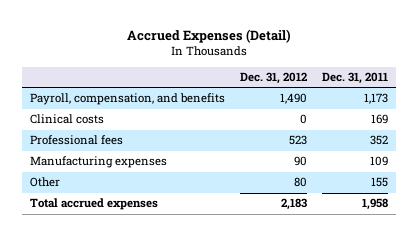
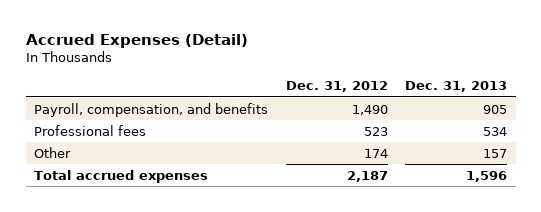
- | Dec. 31, 2012 | Dec. 31, 2011
+ | Dec. 31, 2012 | Dec. 31, 2013
- Clinical costs | 0 | 169
- Manufacturing expenses | 90 | 109
- Other | 80 | 155
- Total accrued expenses | 2,183 | 1,958
+ Other | 174 | 157
+ Total accrued expenses | 2,187 | 1,596

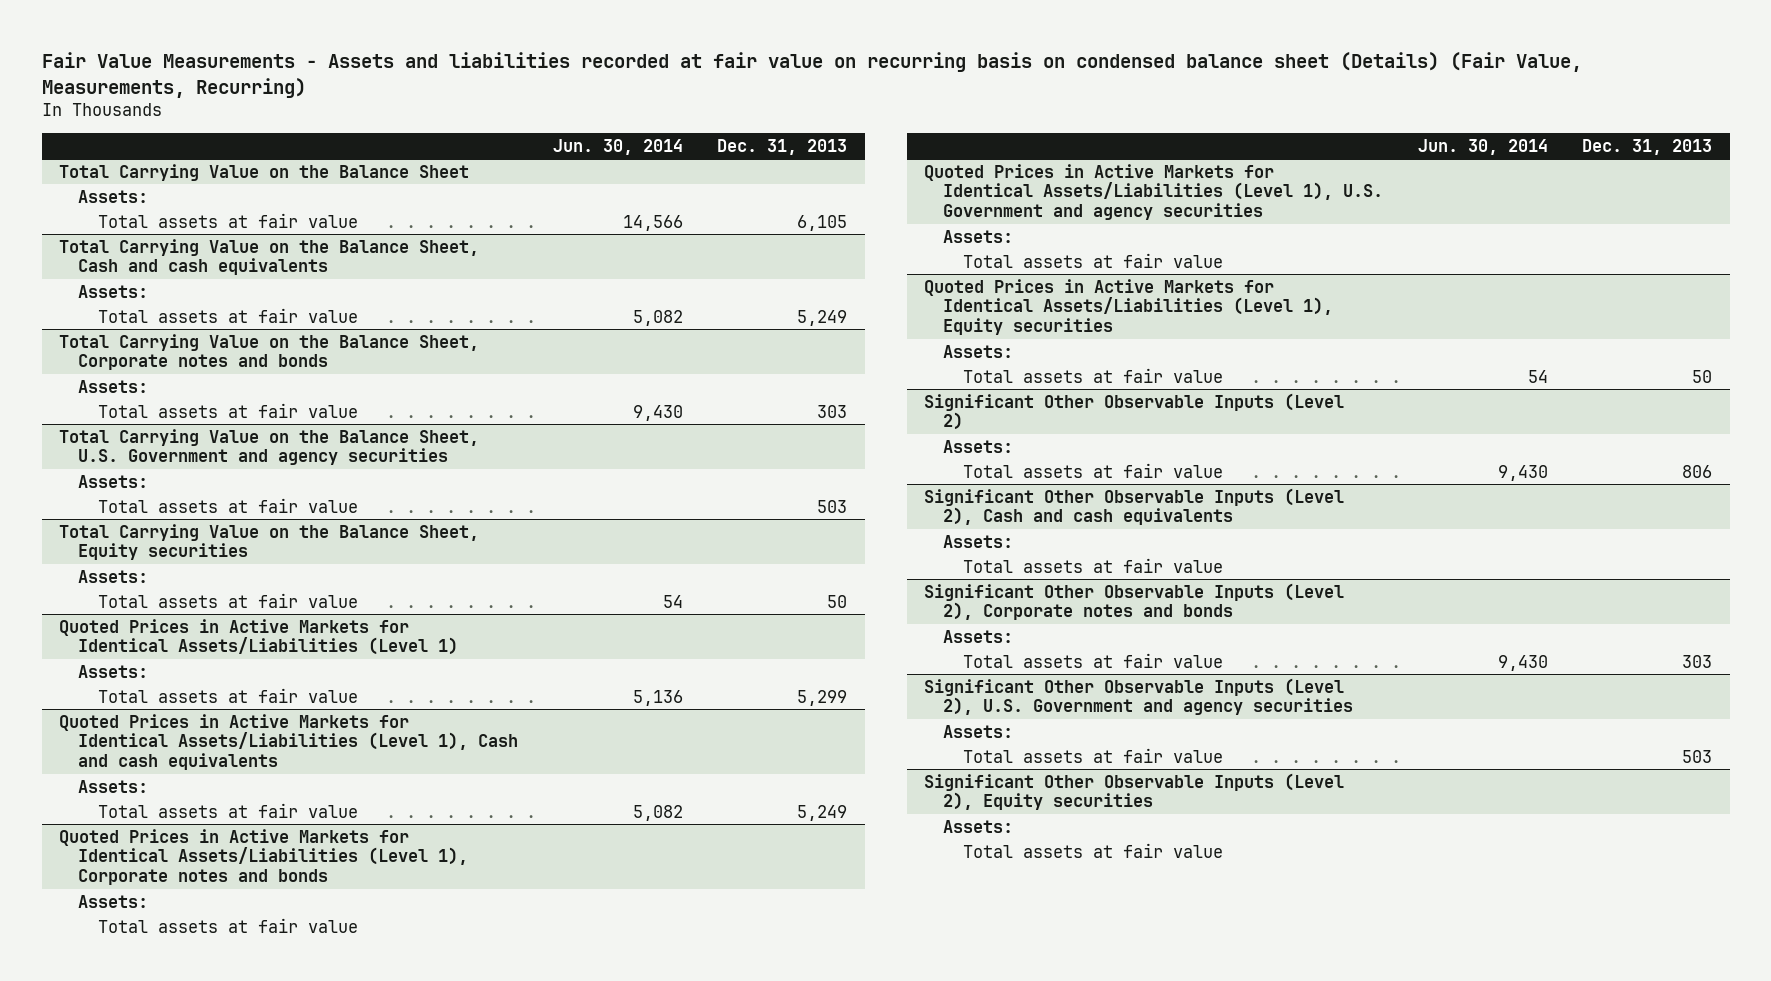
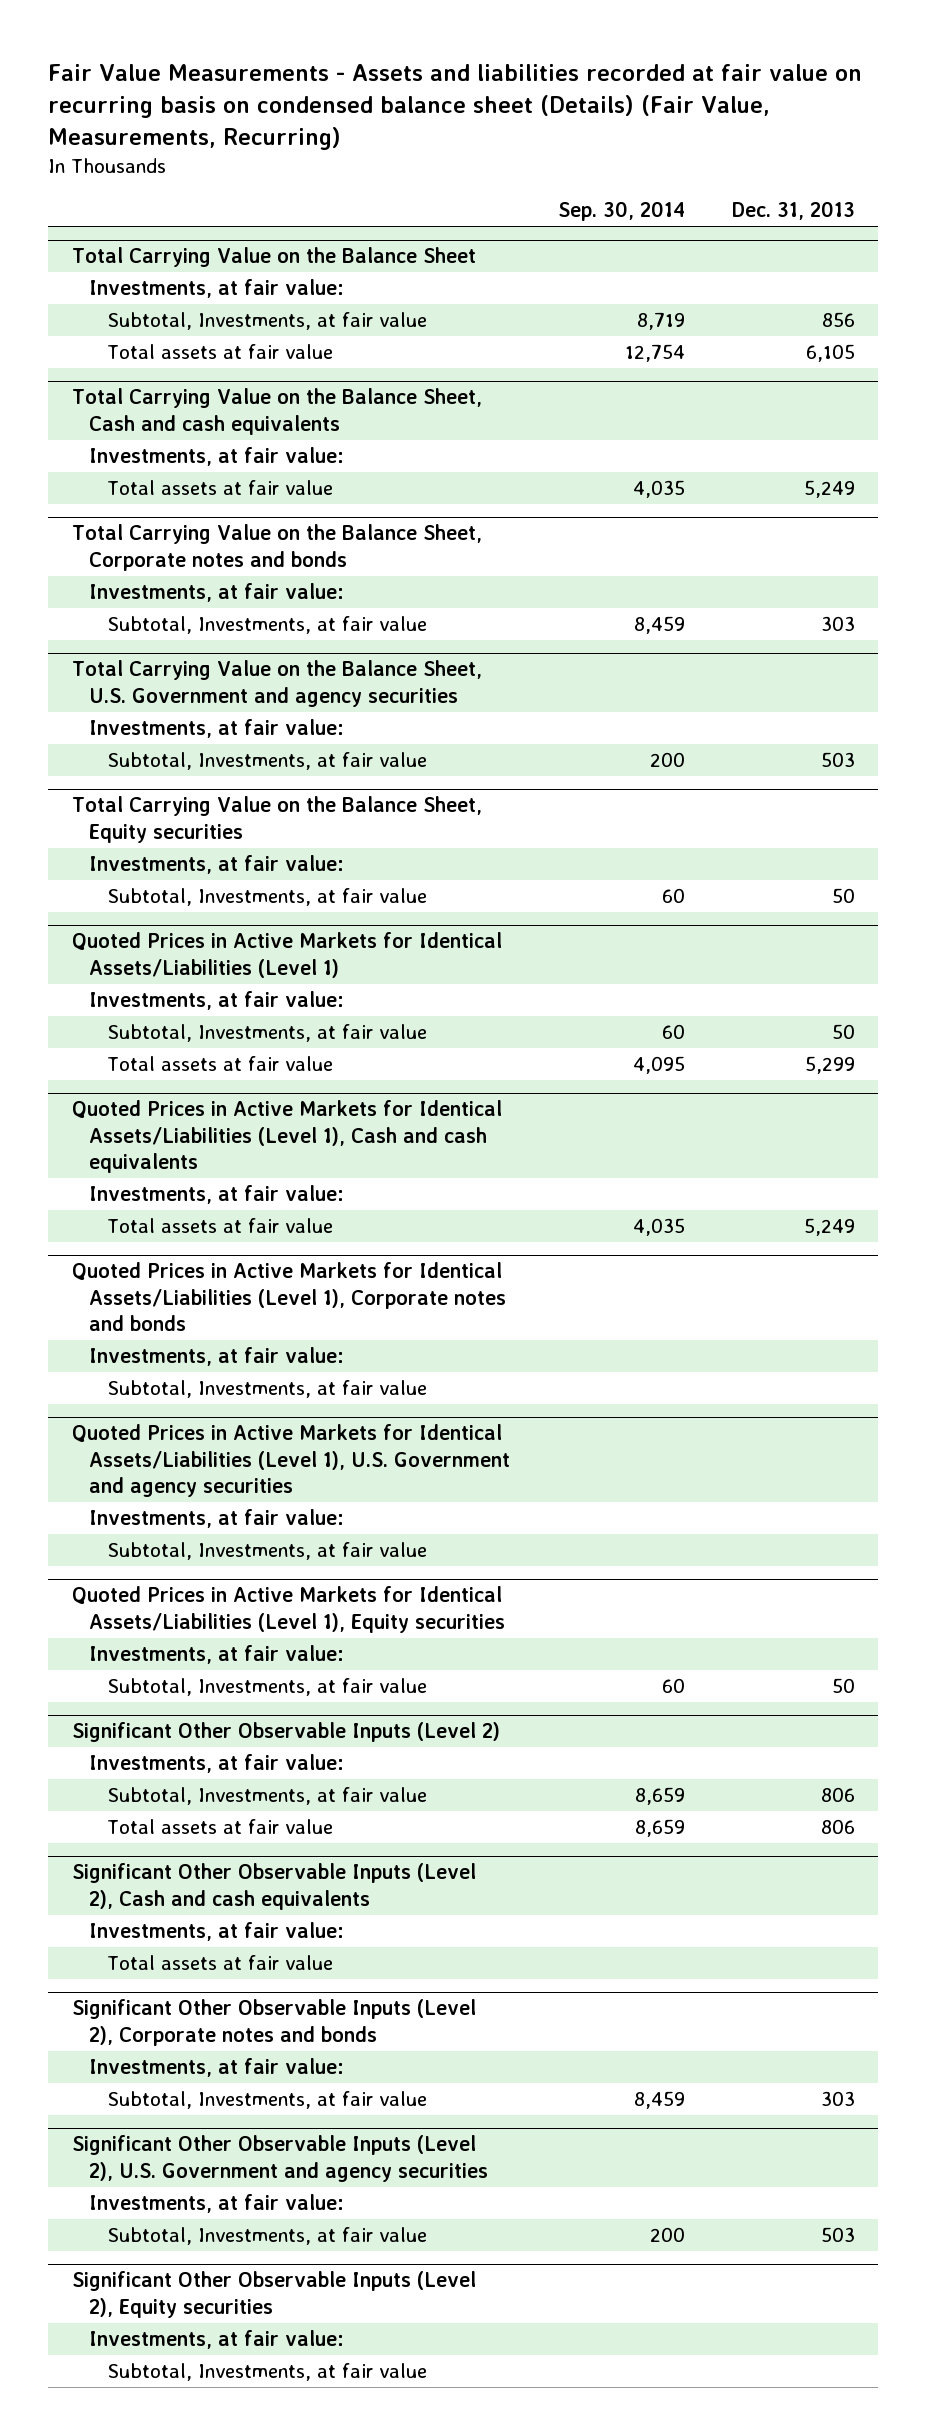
- | Jun. 30, 2014 | Dec. 31, 2013
+ | Sep. 30, 2014 | Dec. 31, 2013
@ Total Carrying Value on the Balance Sheet
- Assets:
+ Investments, at fair value:
+ Subtotal, Investments, at fair value | 8,719 | 856
@ Total Carrying Value on the Balance Sheet, Cash and cash equivalents
- Assets:
+ Investments, at fair value:
@ Total Carrying Value on the Balance Sheet, Corporate notes and bonds
- Assets:
- Total assets at fair value | 9,430 | 303
+ Investments, at fair value:
+ Subtotal, Investments, at fair value | 8,459 | 303
@ Total Carrying Value on the Balance Sheet, U.S. Government and agency securities
- Assets:
- Total assets at fair value | | 503
+ Investments, at fair value:
+ Subtotal, Investments, at fair value | 200 | 503
@ Total Carrying Value on the Balance Sheet, Equity securities
- Assets:
- Total assets at fair value | 54 | 50
+ Investments, at fair value:
+ Subtotal, Investments, at fair value | 60 | 50
@ Quoted Prices in Active Markets for Identical Assets/Liabilities (Level 1)
- Assets:
+ Investments, at fair value:
+ Subtotal, Investments, at fair value | 60 | 50
@ Quoted Prices in Active Markets for Identical Assets/Liabilities (Level 1), Cash and cash equivalents
- Assets:
+ Investments, at fair value:
@ Quoted Prices in Active Markets for Identical Assets/Liabilities (Level 1), Corporate notes and bonds
- Assets:
- Total assets at fair value
+ Investments, at fair value:
+ Subtotal, Investments, at fair value
@ Quoted Prices in Active Markets for Identical Assets/Liabilities (Level 1), U.S. Government and agency securities
- Assets:
- Total assets at fair value
+ Investments, at fair value:
+ Subtotal, Investments, at fair value
@ Quoted Prices in Active Markets for Identical Assets/Liabilities (Level 1), Equity securities
- Assets:
- Total assets at fair value | 54 | 50
+ Investments, at fair value:
+ Subtotal, Investments, at fair value | 60 | 50
@ Significant Other Observable Inputs (Level 2)
- Assets:
+ Investments, at fair value:
+ Subtotal, Investments, at fair value | 8,659 | 806
@ Significant Other Observable Inputs (Level 2), Cash and cash equivalents
- Assets:
+ Investments, at fair value:
@ Significant Other Observable Inputs (Level 2), Corporate notes and bonds
- Assets:
- Total assets at fair value | 9,430 | 303
+ Investments, at fair value:
+ Subtotal, Investments, at fair value | 8,459 | 303
@ Significant Other Observable Inputs (Level 2), U.S. Government and agency securities
- Assets:
- Total assets at fair value | | 503
+ Investments, at fair value:
+ Subtotal, Investments, at fair value | 200 | 503
@ Significant Other Observable Inputs (Level 2), Equity securities
- Assets:
- Total assets at fair value
+ Investments, at fair value:
+ Subtotal, Investments, at fair value

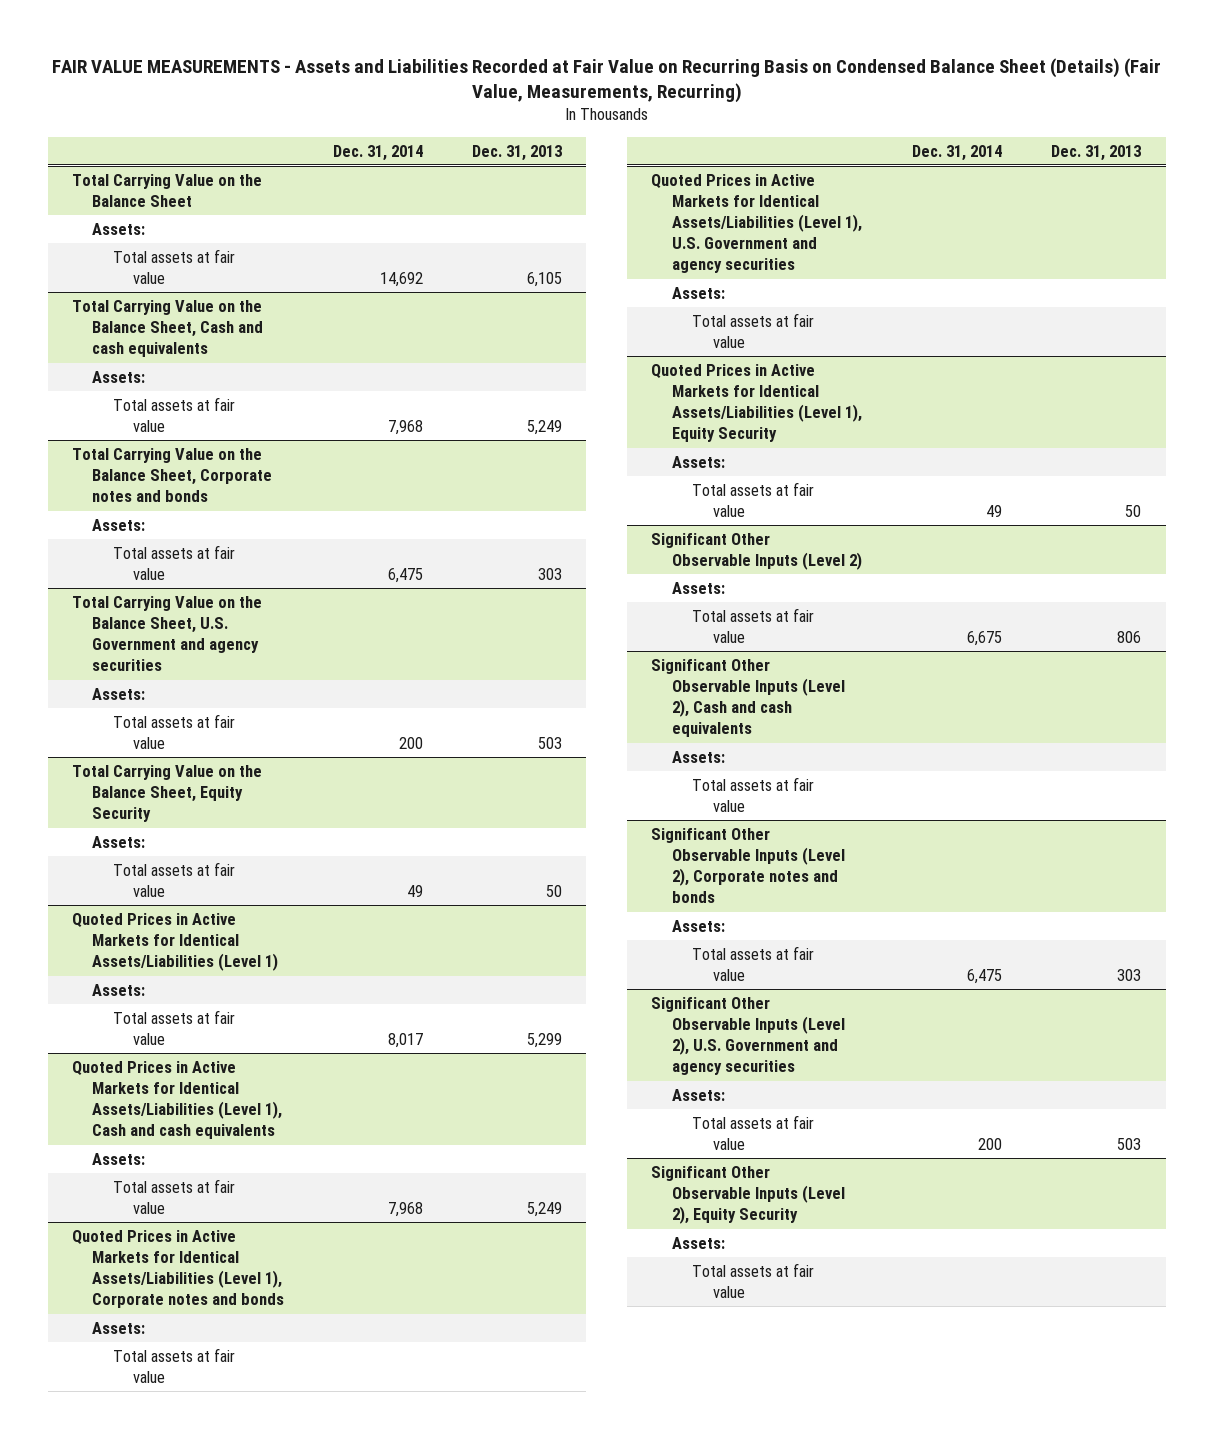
- Fair Value Measurements - Assets and liabilities recorded at fair value on recurring basis on condensed balance sheet (Details) (Fair Value, Measurements, Recurring)
+ FAIR VALUE MEASUREMENTS - Assets and Liabilities Recorded at Fair Value on Recurring Basis on Condensed Balance Sheet (Details) (Fair Value, Measurements, Recurring)
- | Sep. 30, 2014 | Dec. 31, 2013
+ | Dec. 31, 2014 | Dec. 31, 2013
@ Total Carrying Value on the Balance Sheet
- Investments, at fair value:
- Subtotal, Investments, at fair value | 8,719 | 856
+ Assets:
@ Total Carrying Value on the Balance Sheet, Cash and cash equivalents
- Investments, at fair value:
+ Assets:
@ Total Carrying Value on the Balance Sheet, Corporate notes and bonds
- Investments, at fair value:
- Subtotal, Investments, at fair value | 8,459 | 303
+ Assets:
+ Total assets at fair value | 6,475 | 303
@ Total Carrying Value on the Balance Sheet, U.S. Government and agency securities
- Investments, at fair value:
- Subtotal, Investments, at fair value | 200 | 503
- Total Carrying Value on the Balance Sheet, Equity securities
- Investments, at fair value:
- Subtotal, Investments, at fair value | 60 | 50
@ Total Carrying Value on the Balance Sheet, U.S. Government and agency securities
+ Assets:
+ Total assets at fair value | 200 | 503
+ Total Carrying Value on the Balance Sheet, Equity Security
+ Assets:
+ Total assets at fair value | 49 | 50
@ Quoted Prices in Active Markets for Identical Assets/Liabilities (Level 1)
- Investments, at fair value:
- Subtotal, Investments, at fair value | 60 | 50
+ Assets:
@ Quoted Prices in Active Markets for Identical Assets/Liabilities (Level 1), Cash and cash equivalents
- Investments, at fair value:
+ Assets:
@ Quoted Prices in Active Markets for Identical Assets/Liabilities (Level 1), Corporate notes and bonds
- Investments, at fair value:
- Subtotal, Investments, at fair value
+ Assets:
+ Total assets at fair value
@ Quoted Prices in Active Markets for Identical Assets/Liabilities (Level 1), U.S. Government and agency securities
- Investments, at fair value:
- Subtotal, Investments, at fair value
- Quoted Prices in Active Markets for Identical Assets/Liabilities (Level 1), Equity securities
- Investments, at fair value:
- Subtotal, Investments, at fair value | 60 | 50
@ Quoted Prices in Active Markets for Identical Assets/Liabilities (Level 1), U.S. Government and agency securities
+ Assets:
+ Total assets at fair value
+ Quoted Prices in Active Markets for Identical Assets/Liabilities (Level 1), Equity Security
+ Assets:
+ Total assets at fair value | 49 | 50
@ Significant Other Observable Inputs (Level 2)
- Investments, at fair value:
- Subtotal, Investments, at fair value | 8,659 | 806
+ Assets:
@ Significant Other Observable Inputs (Level 2), Cash and cash equivalents
- Investments, at fair value:
+ Assets:
@ Significant Other Observable Inputs (Level 2), Corporate notes and bonds
- Investments, at fair value:
- Subtotal, Investments, at fair value | 8,459 | 303
+ Assets:
+ Total assets at fair value | 6,475 | 303
@ Significant Other Observable Inputs (Level 2), U.S. Government and agency securities
- Investments, at fair value:
- Subtotal, Investments, at fair value | 200 | 503
- Significant Other Observable Inputs (Level 2), Equity securities
- Investments, at fair value:
- Subtotal, Investments, at fair value
@ Significant Other Observable Inputs (Level 2), U.S. Government and agency securities
+ Assets:
+ Total assets at fair value | 200 | 503
+ Significant Other Observable Inputs (Level 2), Equity Security
+ Assets:
+ Total assets at fair value

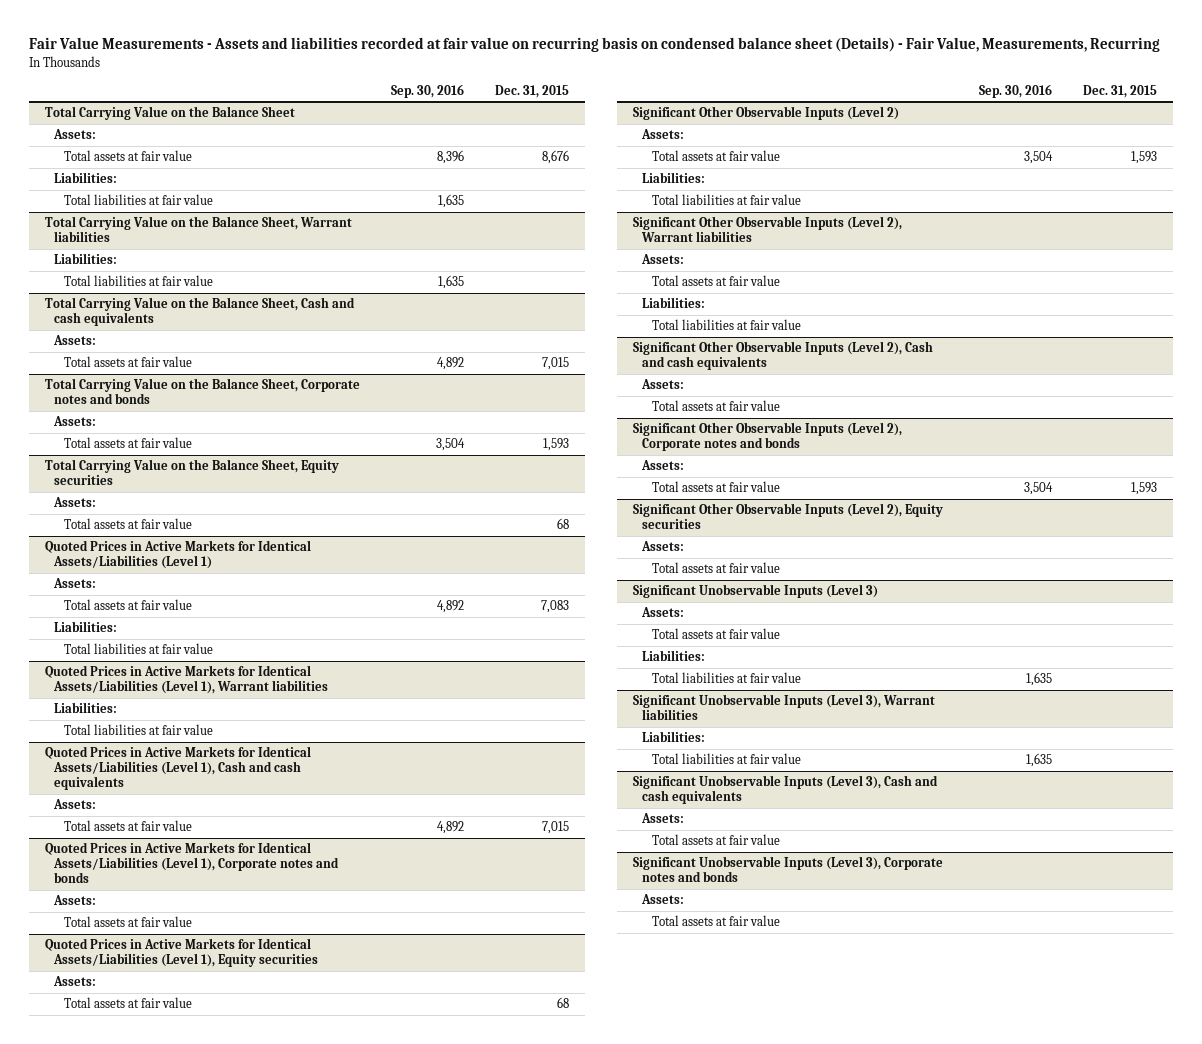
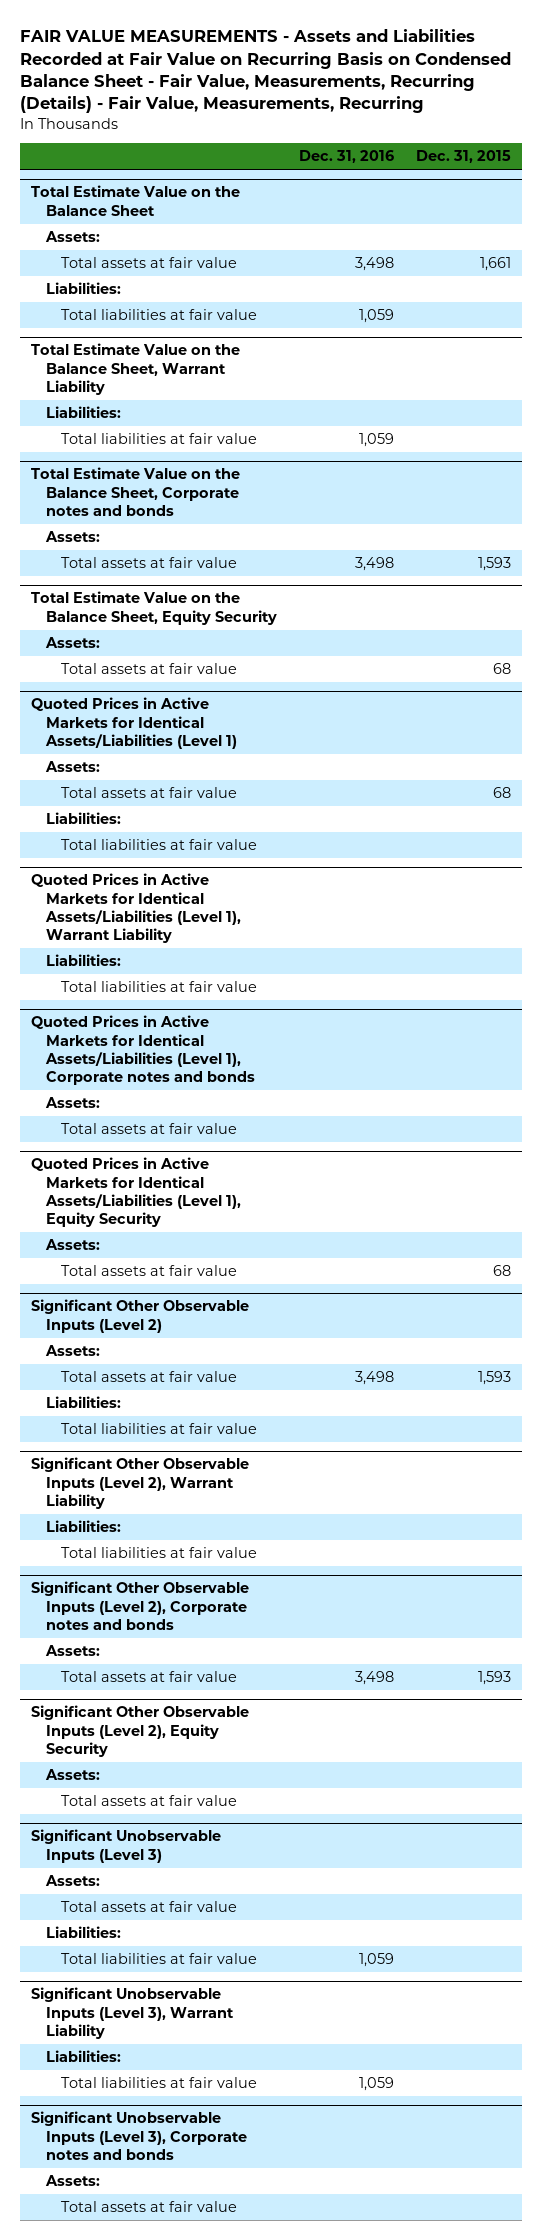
- Fair Value Measurements - Assets and liabilities recorded at fair value on recurring basis on condensed balance sheet (Details) - Fair Value, Measurements, Recurring
+ FAIR VALUE MEASUREMENTS - Assets and Liabilities Recorded at Fair Value on Recurring Basis on Condensed Balance Sheet - Fair Value, Measurements, Recurring (Details) - Fair Value, Measurements, Recurring
- | Sep. 30, 2016 | Dec. 31, 2015
+ | Dec. 31, 2016 | Dec. 31, 2015
- Total Carrying Value on the Balance Sheet
+ Total Estimate Value on the Balance Sheet
- Total assets at fair value | 8,396 | 8,676
+ Total assets at fair value | 3,498 | 1,661
- Total Carrying Value on the Balance Sheet, Warrant liabilities
+ Total Estimate Value on the Balance Sheet, Warrant Liability
- Total Carrying Value on the Balance Sheet, Cash and cash equivalents
- Assets:
- Total assets at fair value | 4,892 | 7,015
- Total Carrying Value on the Balance Sheet, Corporate notes and bonds
+ Total Estimate Value on the Balance Sheet, Corporate notes and bonds
- Total Carrying Value on the Balance Sheet, Equity securities
+ Total Estimate Value on the Balance Sheet, Equity Security
@ Quoted Prices in Active Markets for Identical Assets/Liabilities (Level 1)
- Total assets at fair value | 4,892 | 7,083
+ Total assets at fair value | | 68
- Quoted Prices in Active Markets for Identical Assets/Liabilities (Level 1), Warrant liabilities
+ Quoted Prices in Active Markets for Identical Assets/Liabilities (Level 1), Warrant Liability
- Quoted Prices in Active Markets for Identical Assets/Liabilities (Level 1), Cash and cash equivalents
- Assets:
- Total assets at fair value | 4,892 | 7,015
- Quoted Prices in Active Markets for Identical Assets/Liabilities (Level 1), Equity securities
+ Quoted Prices in Active Markets for Identical Assets/Liabilities (Level 1), Equity Security
- Significant Other Observable Inputs (Level 2), Warrant liabilities
- Assets:
- Total assets at fair value
+ Significant Other Observable Inputs (Level 2), Warrant Liability
- Significant Other Observable Inputs (Level 2), Cash and cash equivalents
- Assets:
- Total assets at fair value
- Significant Other Observable Inputs (Level 2), Equity securities
+ Significant Other Observable Inputs (Level 2), Equity Security
- Significant Unobservable Inputs (Level 3), Warrant liabilities
+ Significant Unobservable Inputs (Level 3), Warrant Liability
- Significant Unobservable Inputs (Level 3), Cash and cash equivalents
- Assets:
- Total assets at fair value

